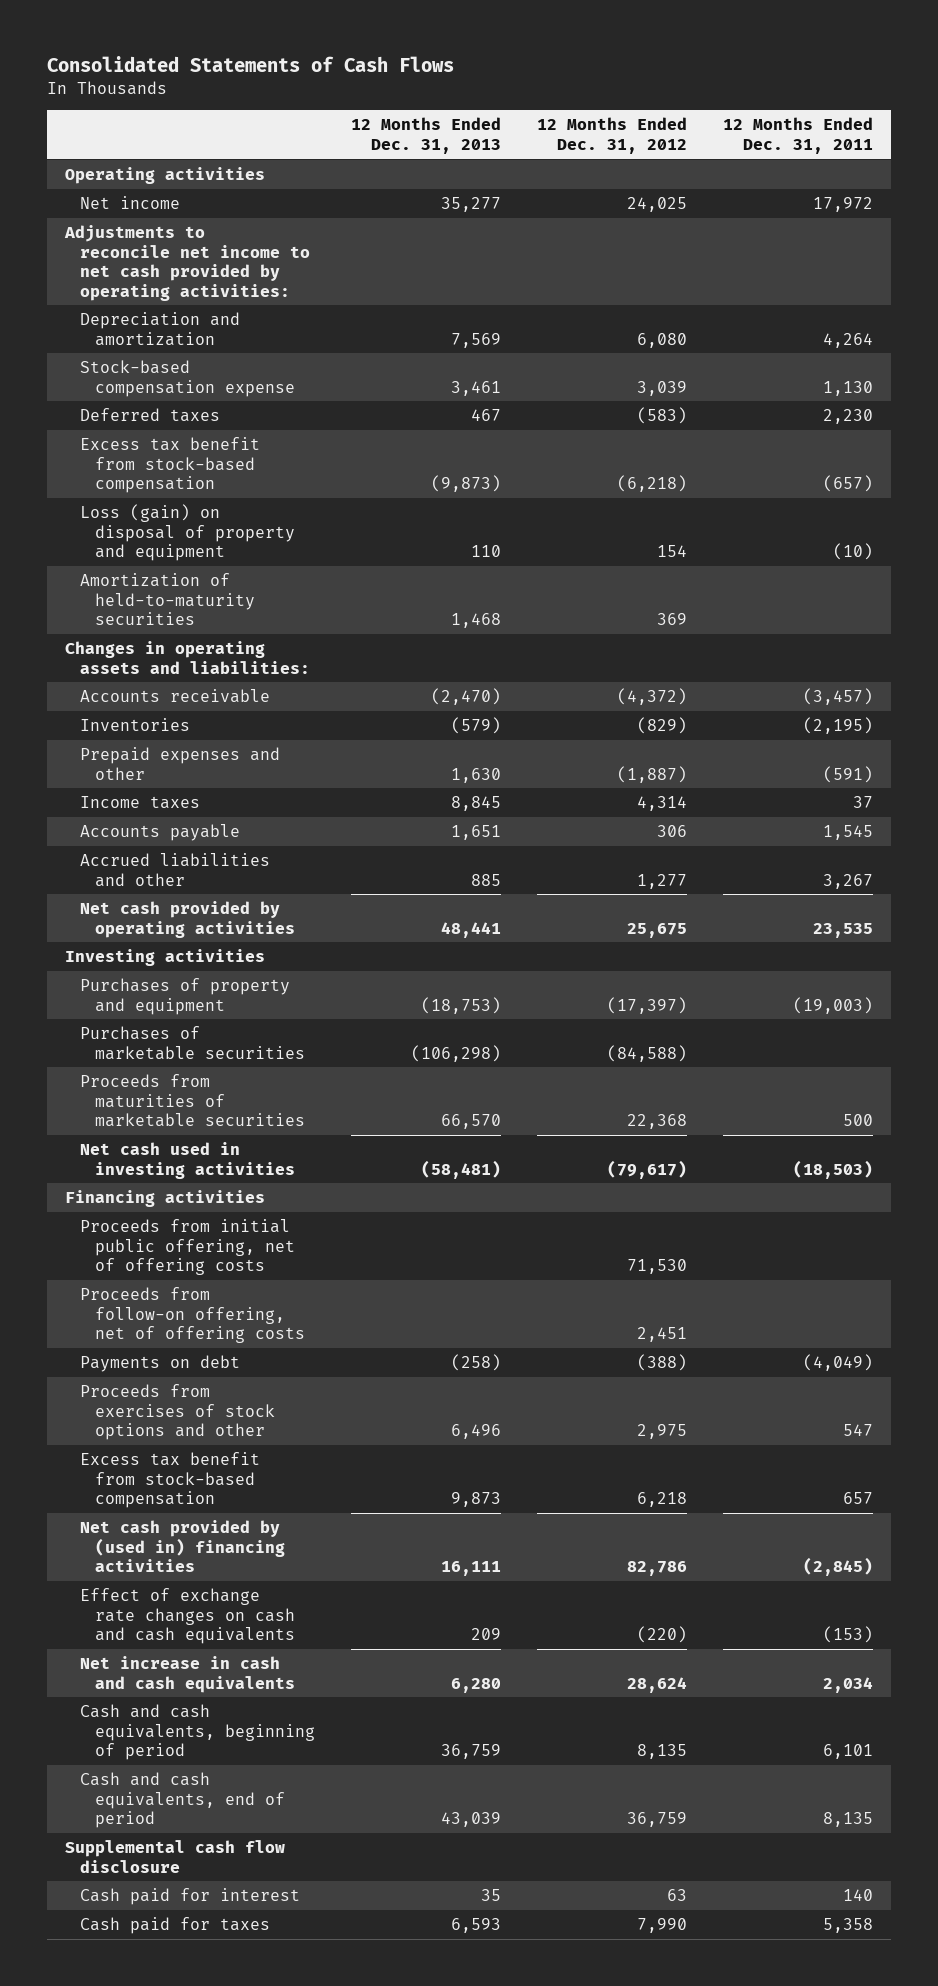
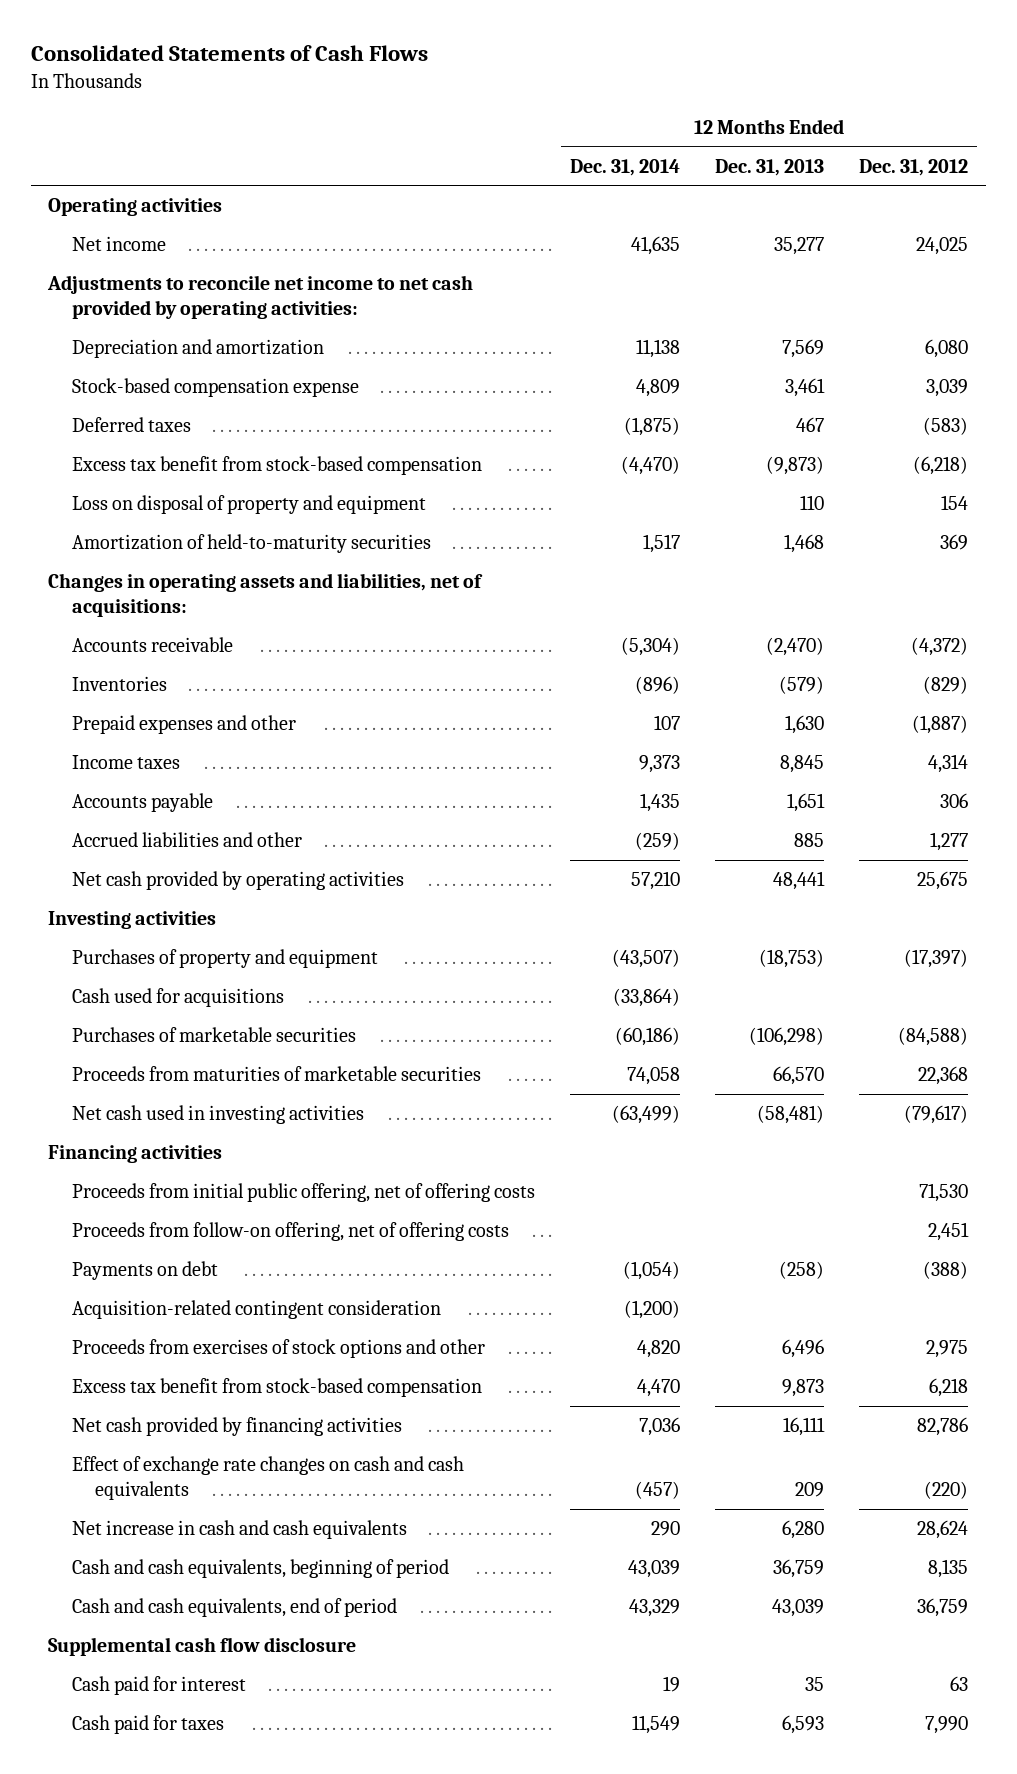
- | 12 Months Ended Dec. 31, 2013 | 12 Months Ended Dec. 31, 2012 | 12 Months Ended Dec. 31, 2011
+ | 12 Months Ended Dec. 31, 2014 | 12 Months Ended Dec. 31, 2013 | 12 Months Ended Dec. 31, 2012
- Loss (gain) on disposal of property and equipment | 110 | 154 | (10)
+ Loss on disposal of property and equipment | | 110 | 154
- Changes in operating assets and liabilities:
+ Changes in operating assets and liabilities, net of acquisitions:
+ Cash used for acquisitions | (33,864) | |
+ Acquisition-related contingent consideration | (1,200) | |
- Net cash provided by (used in) financing activities | 16,111 | 82,786 | (2,845)
+ Net cash provided by financing activities | 7,036 | 16,111 | 82,786

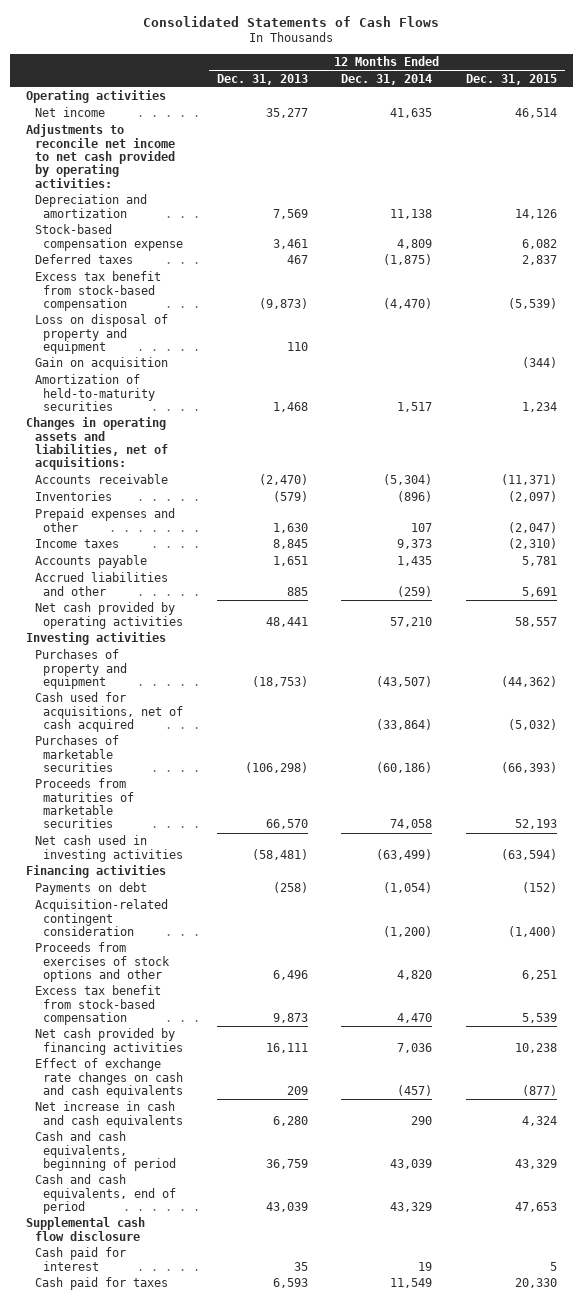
- | 12 Months Ended Dec. 31, 2014 | 12 Months Ended Dec. 31, 2013 | 12 Months Ended Dec. 31, 2012
+ | 12 Months Ended Dec. 31, 2013 | 12 Months Ended Dec. 31, 2014 | 12 Months Ended Dec. 31, 2015
+ Gain on acquisition | | | (344)
- Cash used for acquisitions | (33,864) | |
+ Cash used for acquisitions, net of cash acquired | | (33,864) | (5,032)
- Proceeds from initial public offering, net of offering costs | | | 71,530
- Proceeds from follow-on offering, net of offering costs | | | 2,451

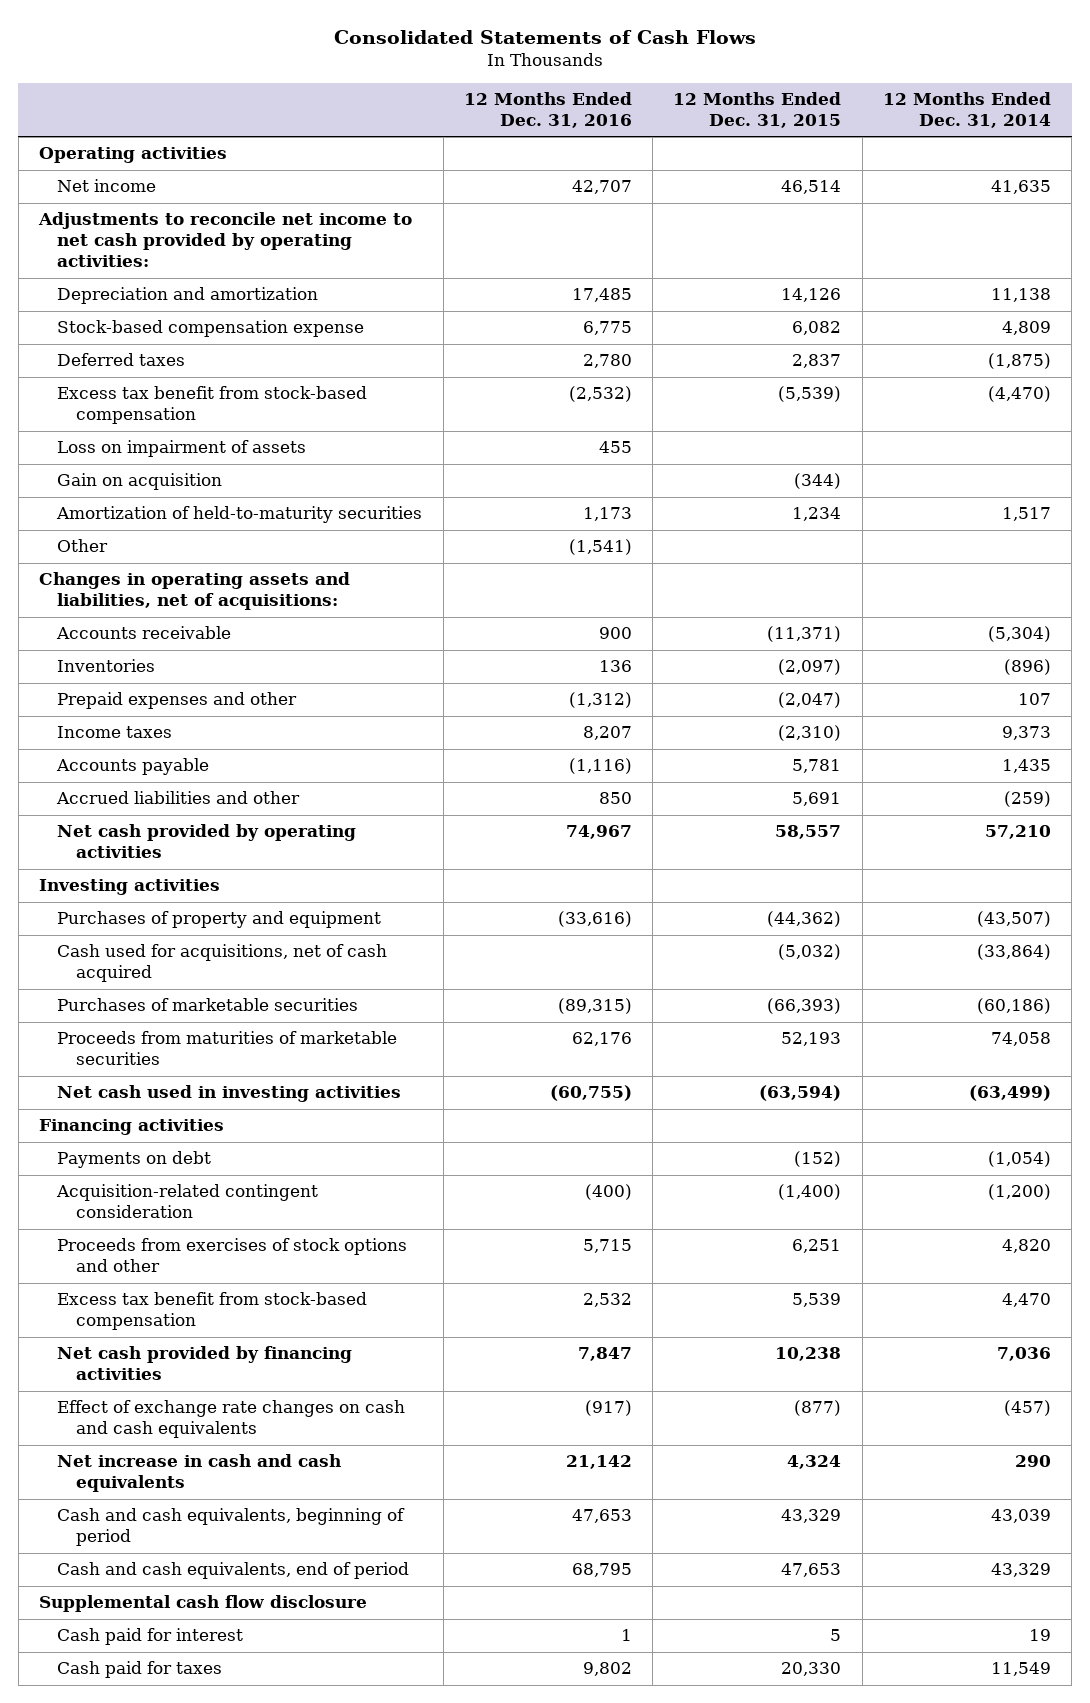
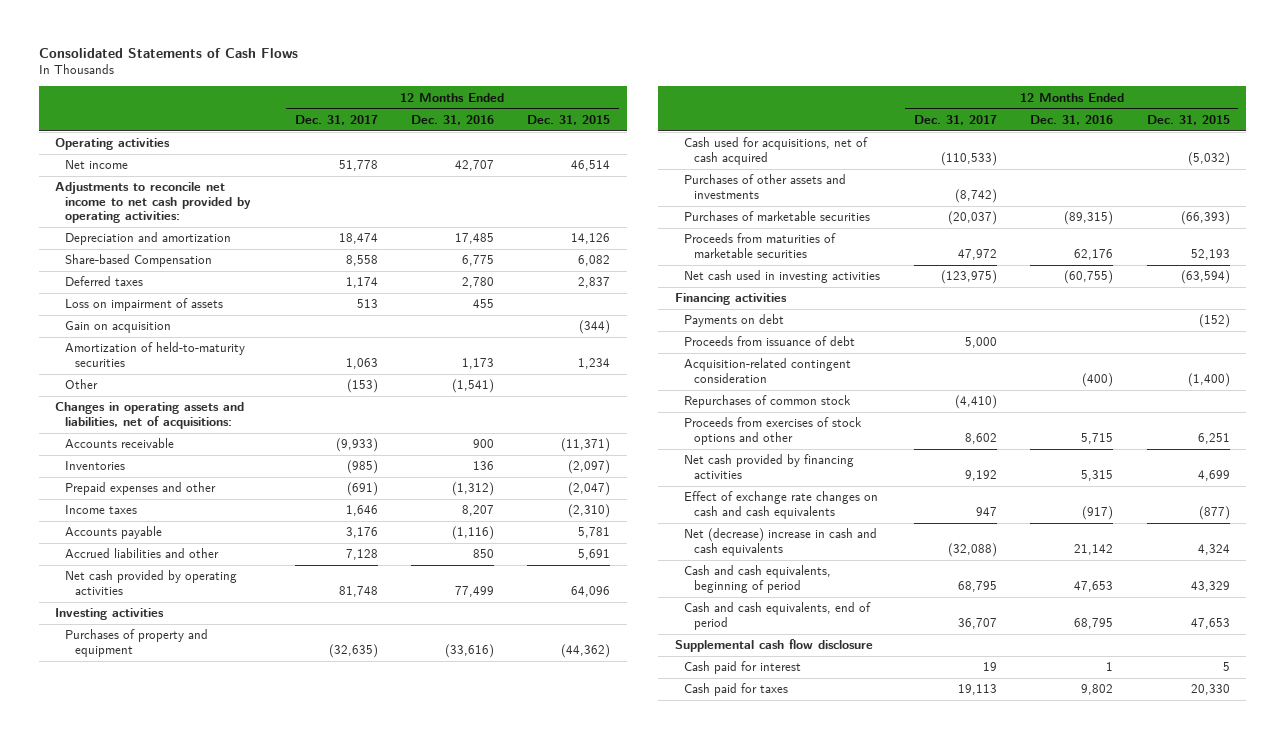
- | 12 Months Ended Dec. 31, 2016 | 12 Months Ended Dec. 31, 2015 | 12 Months Ended Dec. 31, 2014
+ | 12 Months Ended Dec. 31, 2017 | 12 Months Ended Dec. 31, 2016 | 12 Months Ended Dec. 31, 2015
- Stock-based compensation expense | 6,775 | 6,082 | 4,809
+ Share-based Compensation | 8,558 | 6,775 | 6,082
- Excess tax benefit from stock-based compensation | (2,532) | (5,539) | (4,470)
- Net cash provided by operating activities | 74,967 | 58,557 | 57,210
+ Net cash provided by operating activities | 81,748 | 77,499 | 64,096
+ Purchases of other assets and investments | (8,742) | |
+ Proceeds from issuance of debt | 5,000 | |
+ Repurchases of common stock | (4,410) | |
- Excess tax benefit from stock-based compensation | 2,532 | 5,539 | 4,470
- Net cash provided by financing activities | 7,847 | 10,238 | 7,036
+ Net cash provided by financing activities | 9,192 | 5,315 | 4,699
- Net increase in cash and cash equivalents | 21,142 | 4,324 | 290
+ Net (decrease) increase in cash and cash equivalents | (32,088) | 21,142 | 4,324

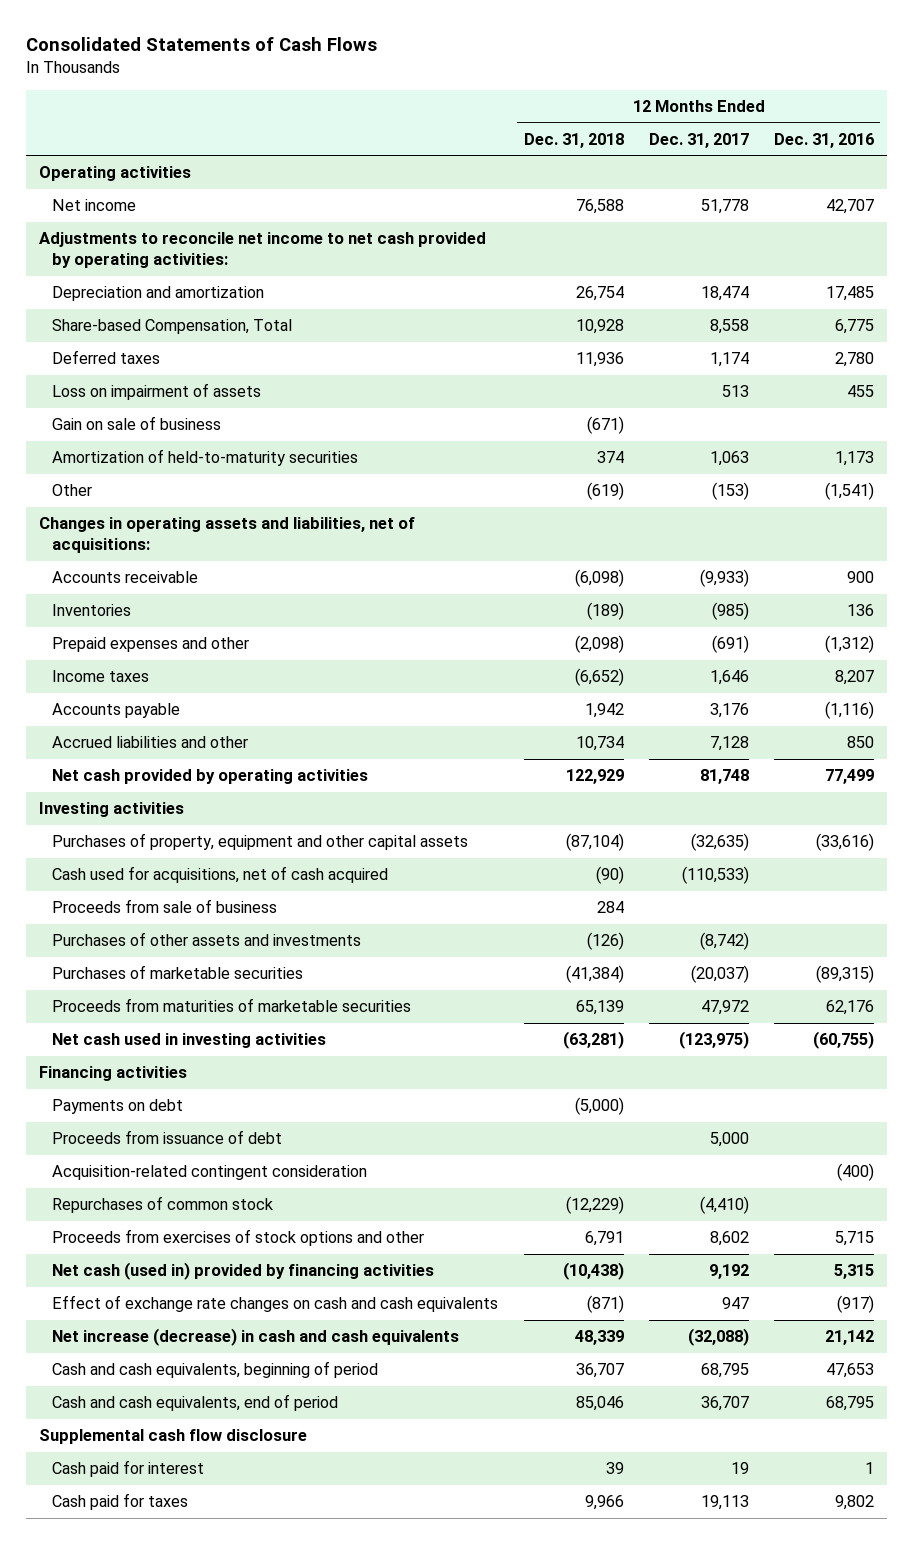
- | 12 Months Ended Dec. 31, 2017 | 12 Months Ended Dec. 31, 2016 | 12 Months Ended Dec. 31, 2015
+ | 12 Months Ended Dec. 31, 2018 | 12 Months Ended Dec. 31, 2017 | 12 Months Ended Dec. 31, 2016
- Share-based Compensation | 8,558 | 6,775 | 6,082
+ Share-based Compensation, Total | 10,928 | 8,558 | 6,775
- Gain on acquisition | | | (344)
+ Gain on sale of business | (671) | |
- Purchases of property and equipment | (32,635) | (33,616) | (44,362)
+ Purchases of property, equipment and other capital assets | (87,104) | (32,635) | (33,616)
+ Proceeds from sale of business | 284 | |
- Net cash provided by financing activities | 9,192 | 5,315 | 4,699
+ Net cash (used in) provided by financing activities | (10,438) | 9,192 | 5,315
- Net (decrease) increase in cash and cash equivalents | (32,088) | 21,142 | 4,324
+ Net increase (decrease) in cash and cash equivalents | 48,339 | (32,088) | 21,142

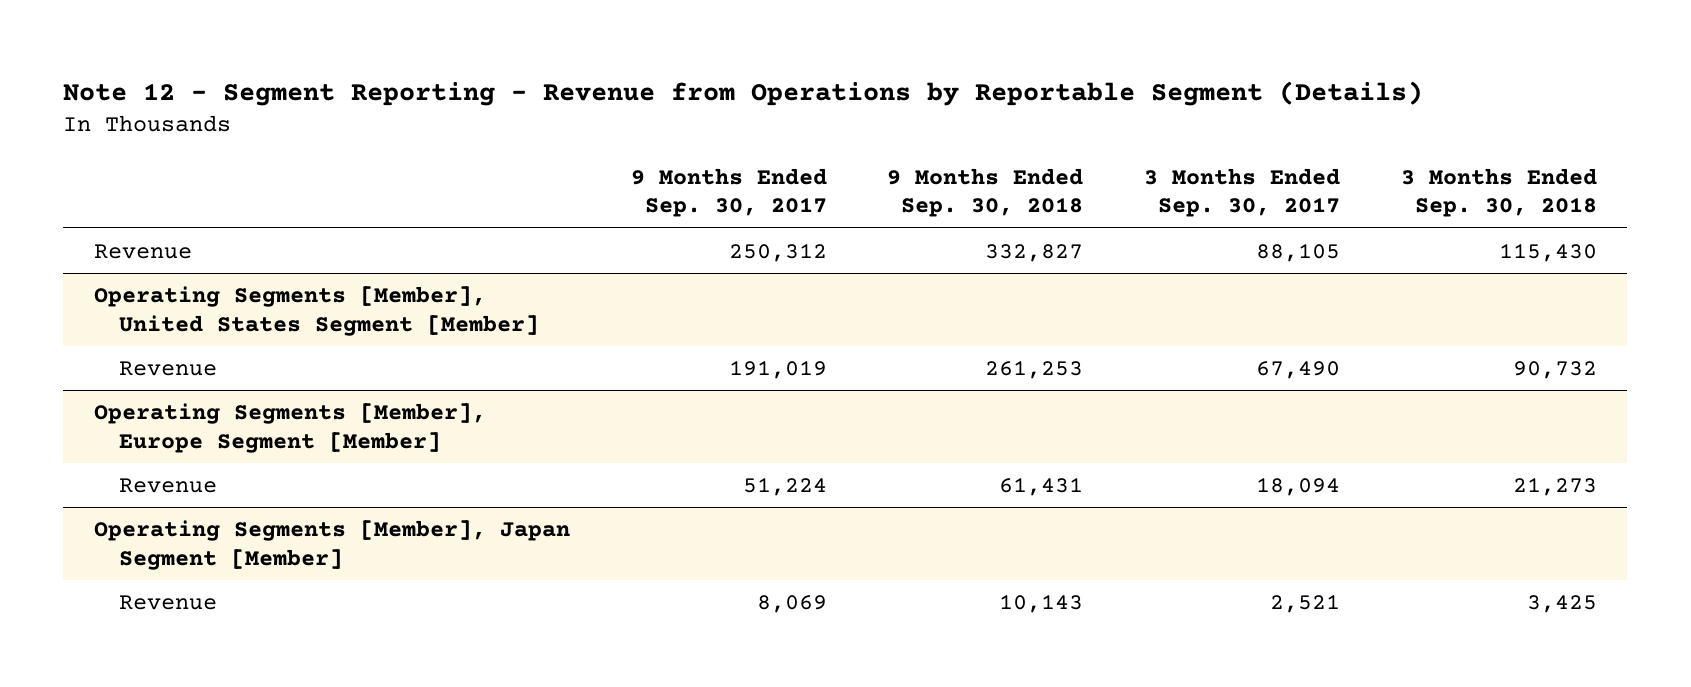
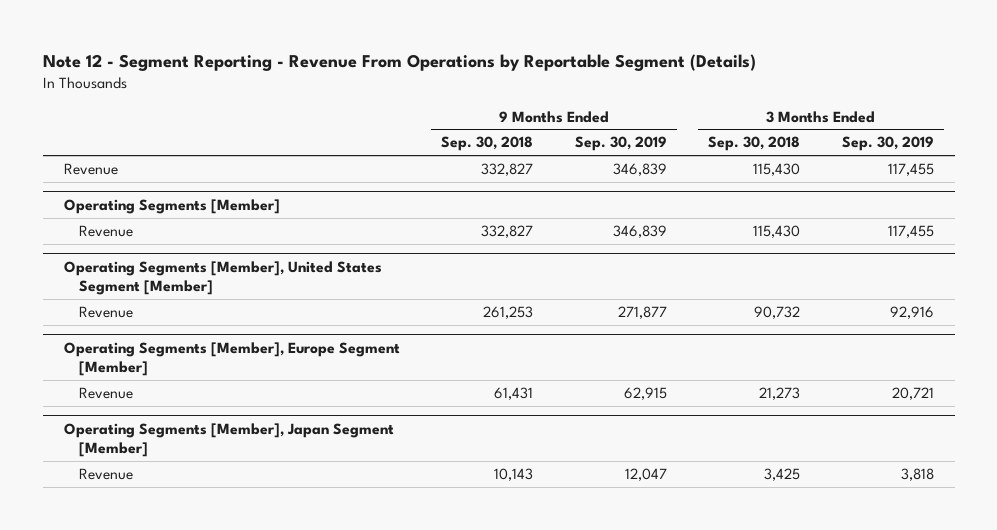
- Note 12 - Segment Reporting - Revenue from Operations by Reportable Segment (Details)
+ Note 12 - Segment Reporting - Revenue From Operations by Reportable Segment (Details)
- | 9 Months Ended Sep. 30, 2017 | 9 Months Ended Sep. 30, 2018 | 3 Months Ended Sep. 30, 2017 | 3 Months Ended Sep. 30, 2018
+ | 9 Months Ended Sep. 30, 2018 | 9 Months Ended Sep. 30, 2019 | 3 Months Ended Sep. 30, 2018 | 3 Months Ended Sep. 30, 2019
+ Operating Segments [Member]
+ Revenue | 332,827 | 346,839 | 115,430 | 117,455

